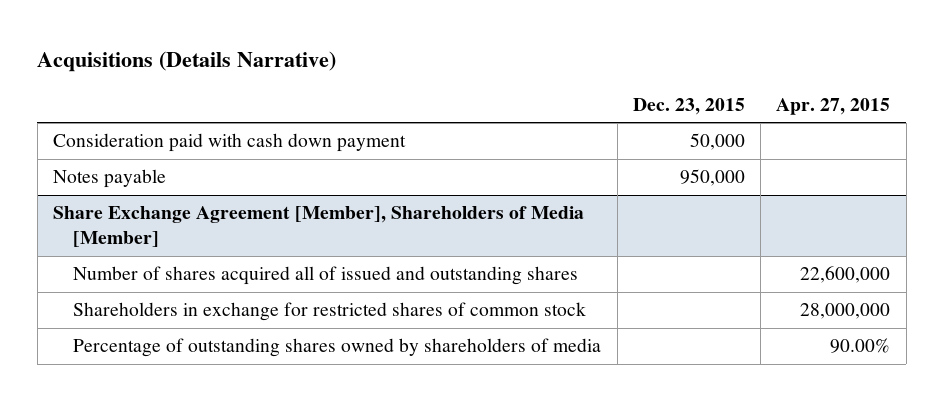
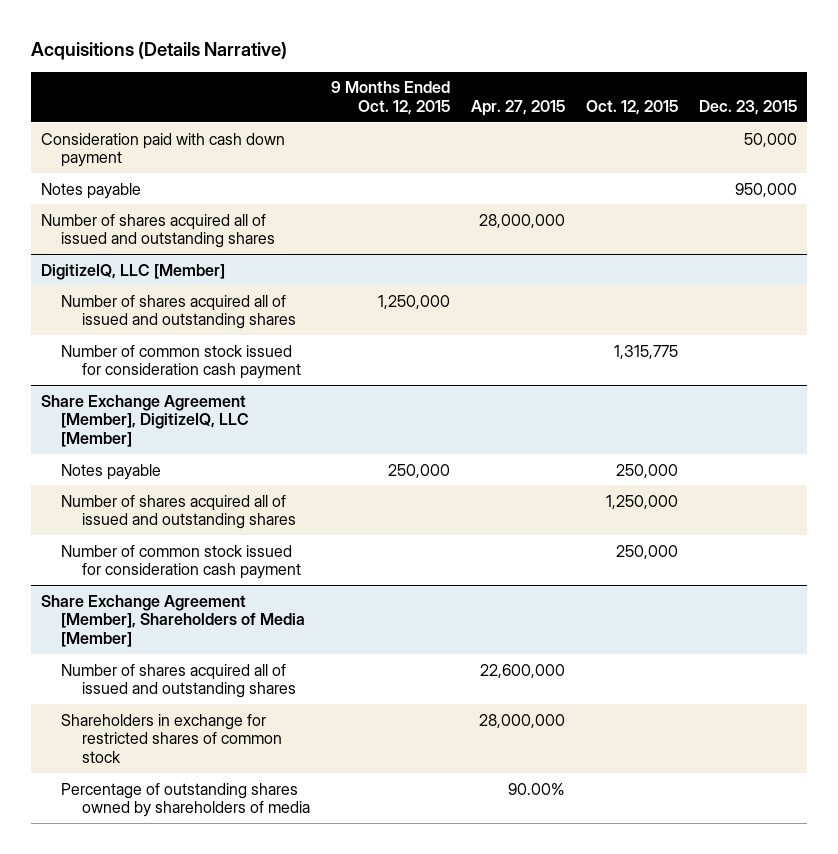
- | Dec. 23, 2015 | Apr. 27, 2015
+ | 9 Months Ended Oct. 12, 2015 | Apr. 27, 2015 | Oct. 12, 2015 | Dec. 23, 2015
+ Number of shares acquired all of issued and outstanding shares | | 28,000,000 | |
+ DigitizeIQ, LLC [Member]
+ Number of shares acquired all of issued and outstanding shares | 1,250,000 | | |
+ Number of common stock issued for consideration cash payment | | | 1,315,775 |
+ Share Exchange Agreement [Member], DigitizeIQ, LLC [Member]
+ Notes payable | 250,000 | | 250,000 |
+ Number of shares acquired all of issued and outstanding shares | | | 1,250,000 |
+ Number of common stock issued for consideration cash payment | | | 250,000 |

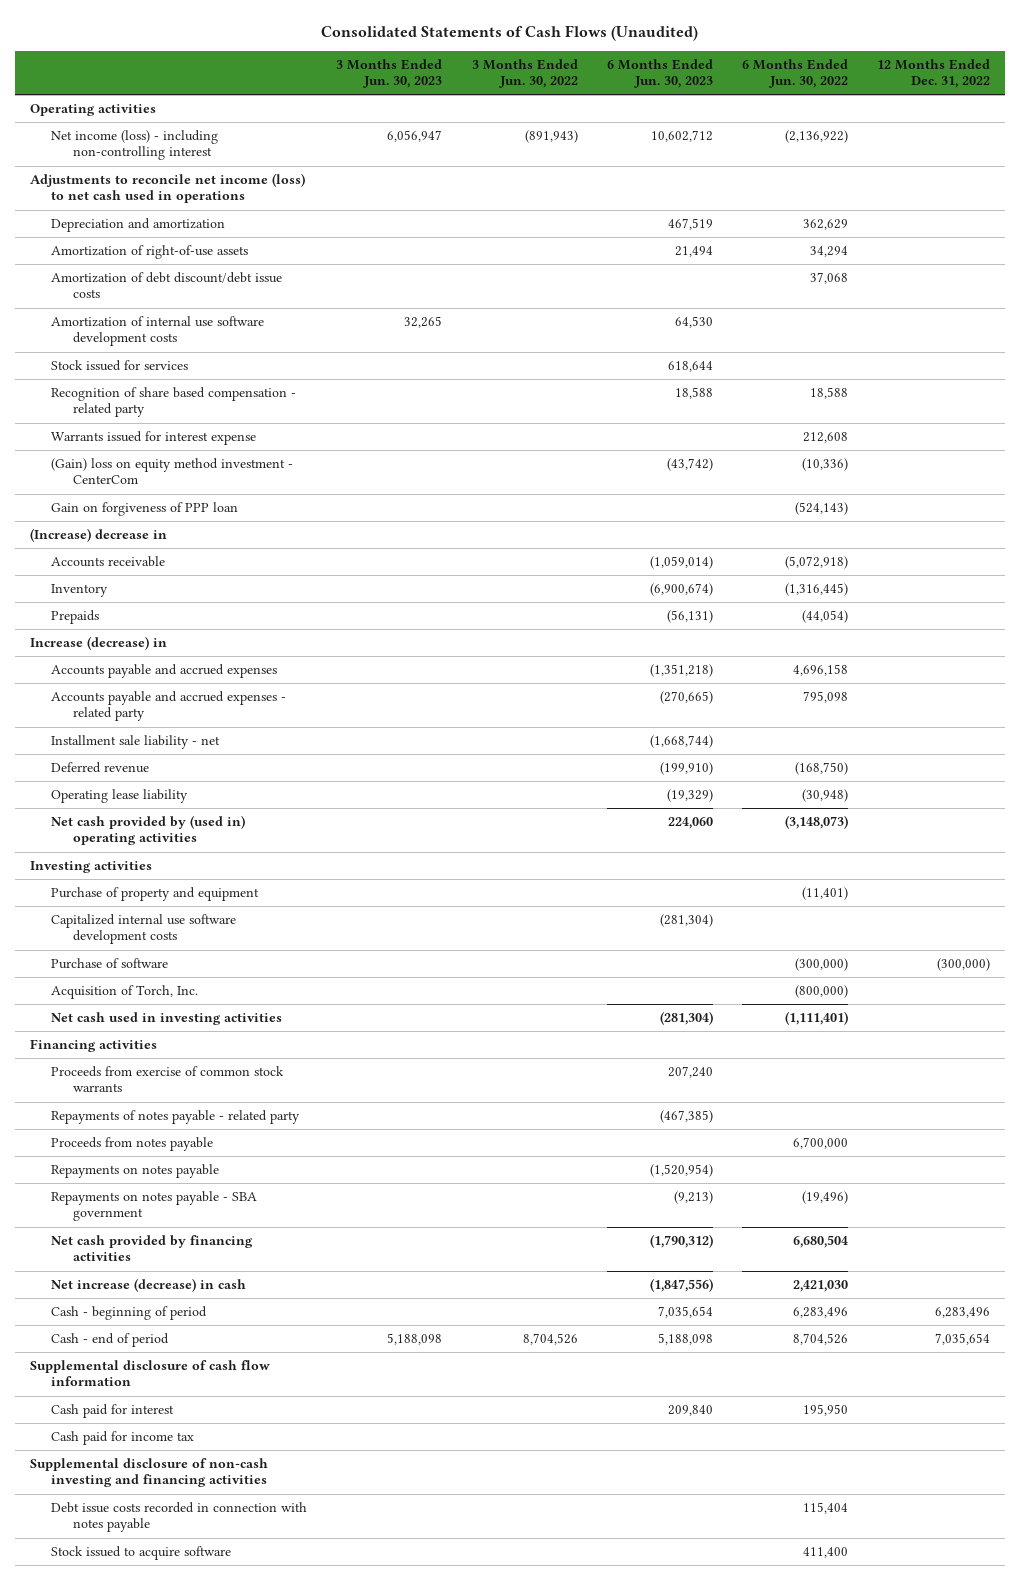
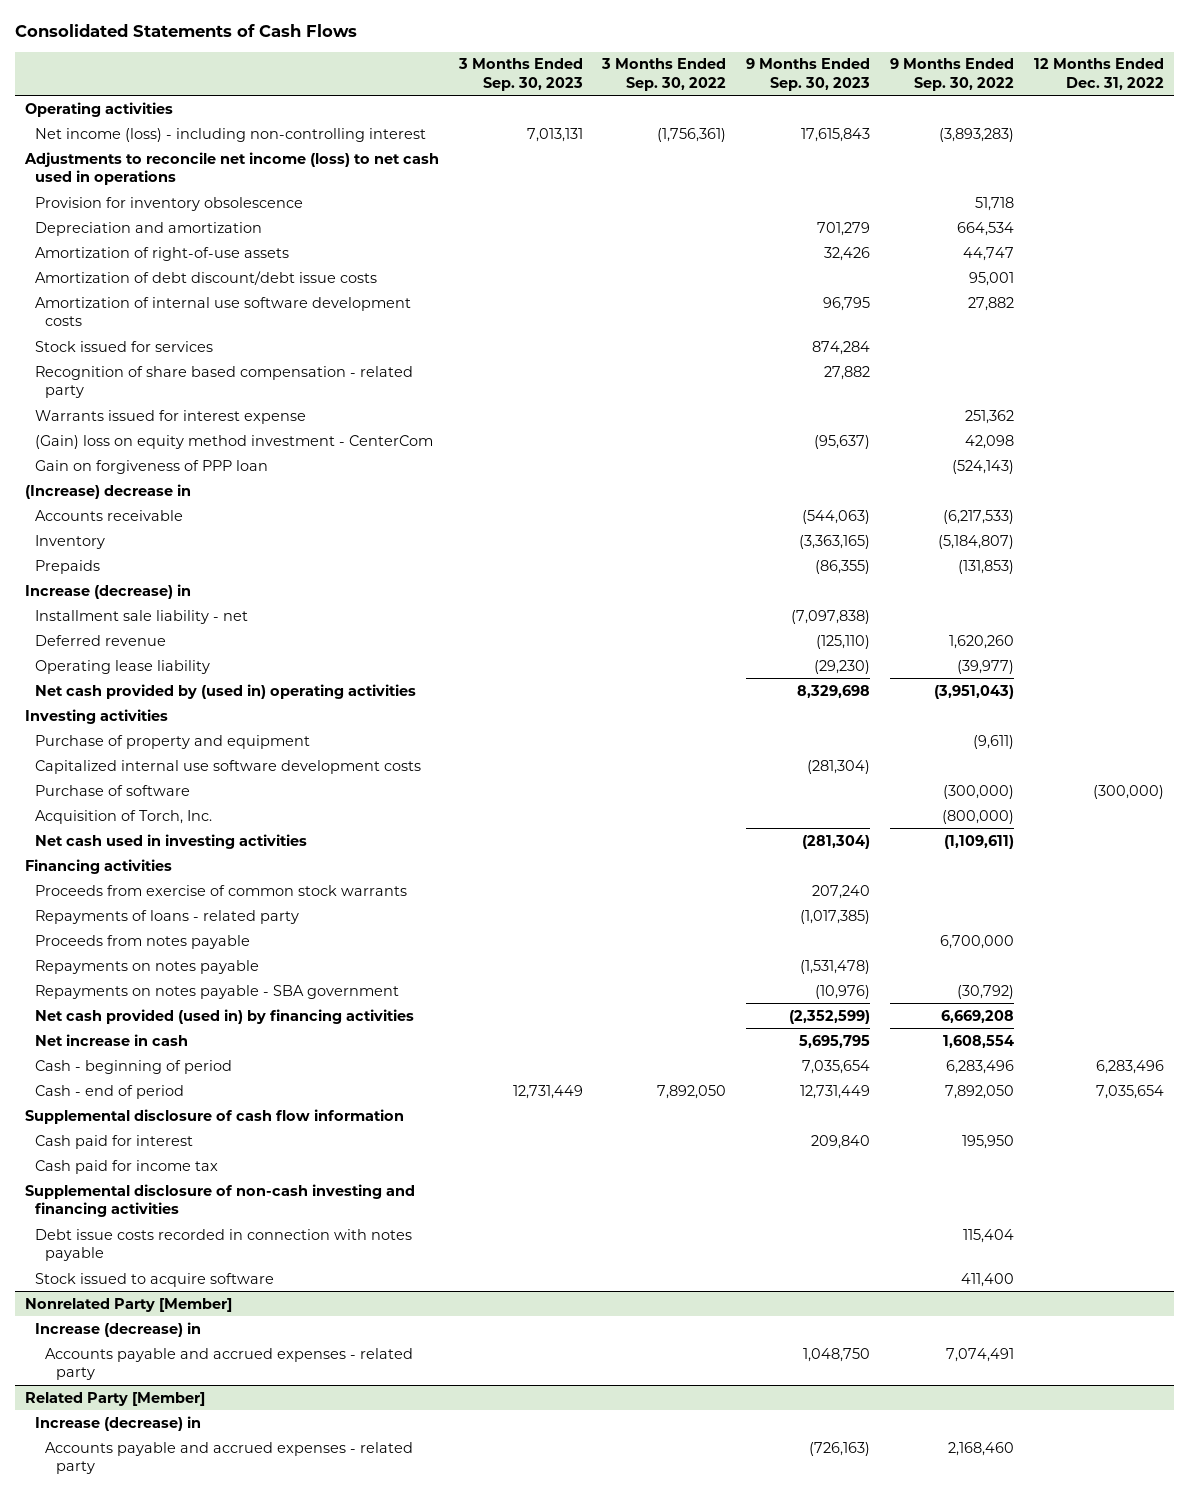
- Consolidated Statements of Cash Flows (Unaudited)
+ Consolidated Statements of Cash Flows
- | 3 Months Ended Jun. 30, 2023 | 3 Months Ended Jun. 30, 2022 | 6 Months Ended Jun. 30, 2023 | 6 Months Ended Jun. 30, 2022 | 12 Months Ended Dec. 31, 2022
+ | 3 Months Ended Sep. 30, 2023 | 3 Months Ended Sep. 30, 2022 | 9 Months Ended Sep. 30, 2023 | 9 Months Ended Sep. 30, 2022 | 12 Months Ended Dec. 31, 2022
+ Provision for inventory obsolescence | | | | 51,718 |
- Accounts payable and accrued expenses | | | (1,351,218) | 4,696,158 |
- Accounts payable and accrued expenses - related party | | | (270,665) | 795,098 |
- Repayments of notes payable - related party | | | (467,385) | |
+ Repayments of loans - related party | | | (1,017,385) | |
- Net cash provided by financing activities | | | (1,790,312) | 6,680,504 |
- Net increase (decrease) in cash | | | (1,847,556) | 2,421,030 |
+ Net cash provided (used in) by financing activities | | | (2,352,599) | 6,669,208 |
+ Net increase in cash | | | 5,695,795 | 1,608,554 |
+ Nonrelated Party [Member]
+ Increase (decrease) in
+ Accounts payable and accrued expenses - related party | | | 1,048,750 | 7,074,491 |
+ Related Party [Member]
+ Increase (decrease) in
+ Accounts payable and accrued expenses - related party | | | (726,163) | 2,168,460 |

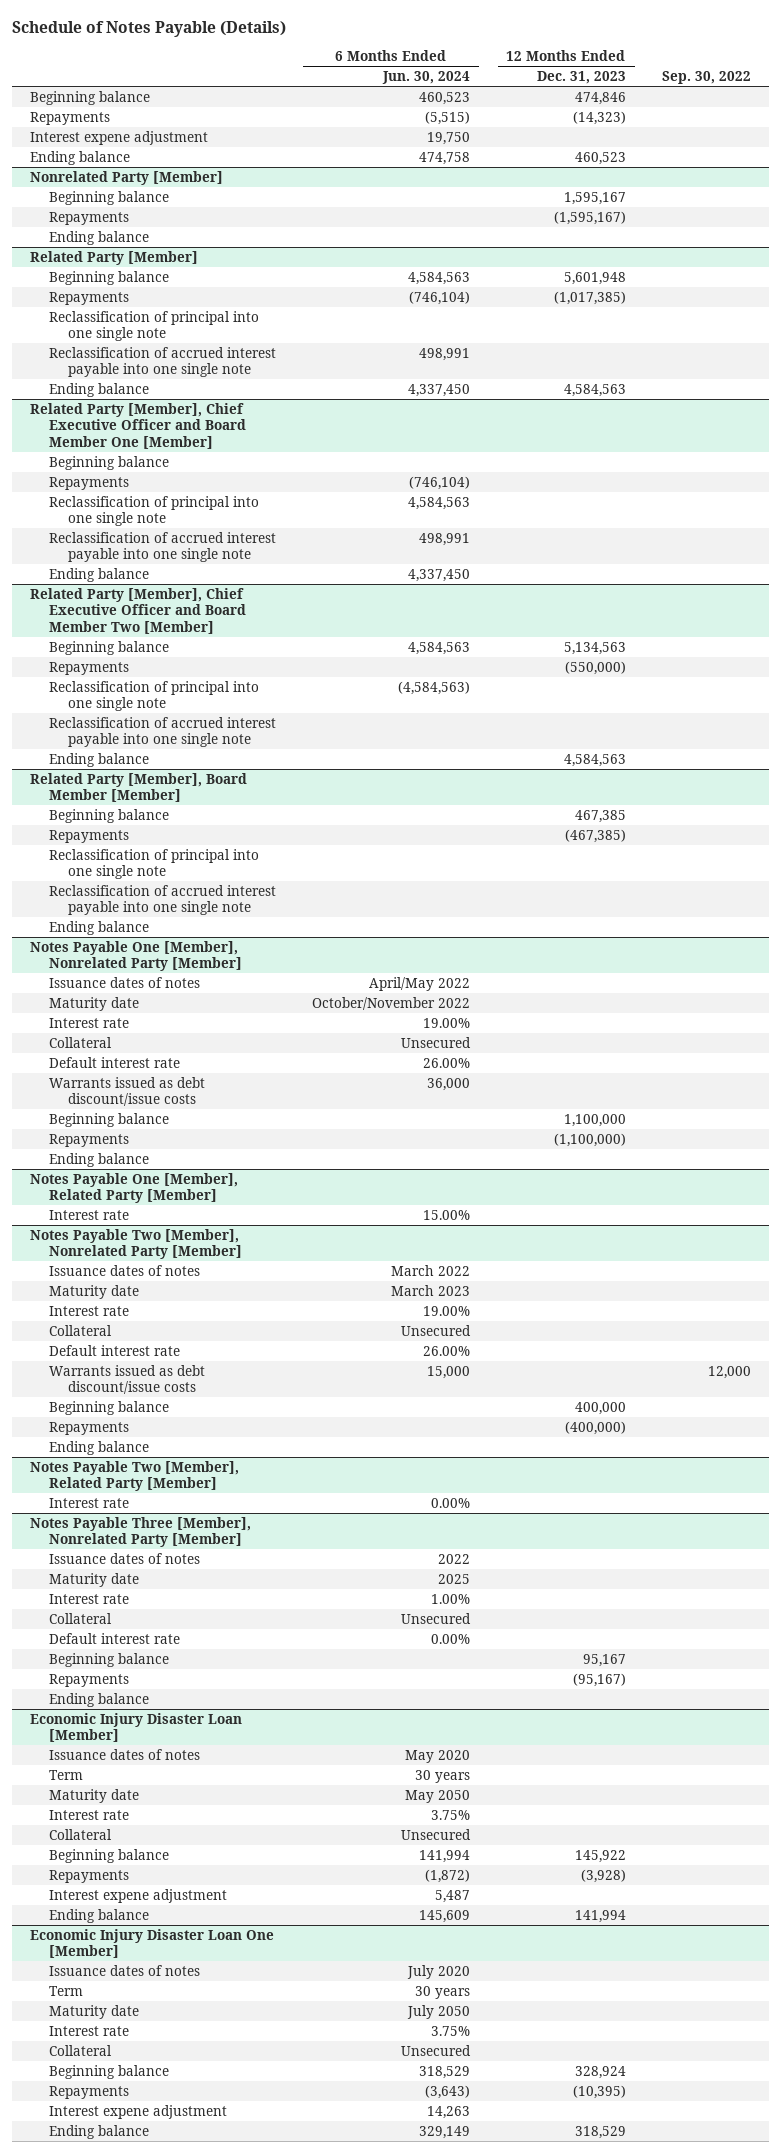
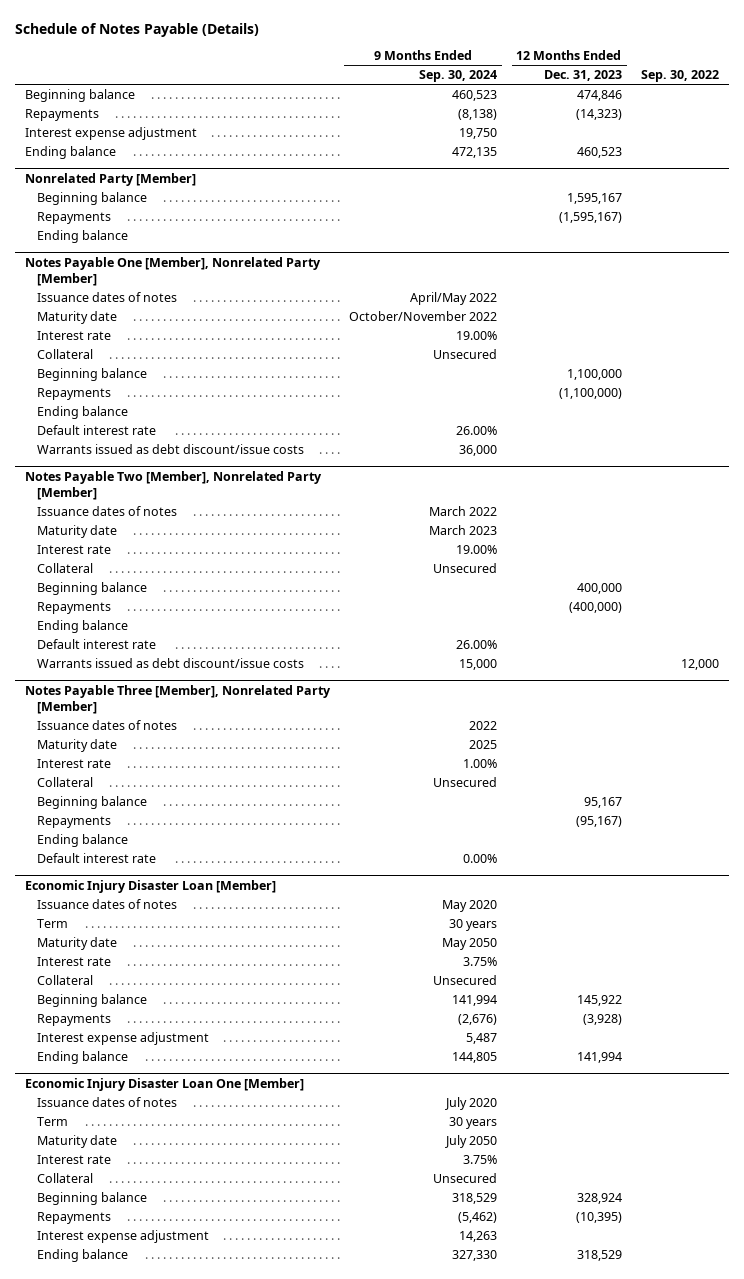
- | 6 Months Ended Jun. 30, 2024 | 12 Months Ended Dec. 31, 2023 | Sep. 30, 2022
+ | 9 Months Ended Sep. 30, 2024 | 12 Months Ended Dec. 31, 2023 | Sep. 30, 2022
- Interest expene adjustment | 19,750 | |
+ Interest expense adjustment | 19,750 | |
- Related Party [Member]
- Beginning balance | 4,584,563 | 5,601,948 |
- Repayments | (746,104) | (1,017,385) |
- Reclassification of principal into one single note
- Reclassification of accrued interest payable into one single note | 498,991 | |
- Ending balance | 4,337,450 | 4,584,563 |
- Related Party [Member], Chief Executive Officer and Board Member One [Member]
- Beginning balance
- Repayments | (746,104) | |
- Reclassification of principal into one single note | 4,584,563 | |
- Reclassification of accrued interest payable into one single note | 498,991 | |
- Ending balance | 4,337,450 | |
- Related Party [Member], Chief Executive Officer and Board Member Two [Member]
- Beginning balance | 4,584,563 | 5,134,563 |
- Repayments | | (550,000) |
- Reclassification of principal into one single note | (4,584,563) | |
- Reclassification of accrued interest payable into one single note
- Ending balance | | 4,584,563 |
- Related Party [Member], Board Member [Member]
- Beginning balance | | 467,385 |
- Repayments | | (467,385) |
- Reclassification of principal into one single note
- Reclassification of accrued interest payable into one single note
- Ending balance
- Notes Payable One [Member], Related Party [Member]
- Interest rate | 15.00% | |
@ Notes Payable One [Member], Nonrelated Party [Member]
moved down: Default interest rate | 26.00% | |
moved down: Warrants issued as debt discount/issue costs | 36,000 | |
- Notes Payable Two [Member], Related Party [Member]
- Interest rate | 0.00% | |
@ Notes Payable Two [Member], Nonrelated Party [Member]
moved down: Default interest rate | 26.00% | |
moved down: Warrants issued as debt discount/issue costs | 15,000 | | 12,000
@ Notes Payable Three [Member], Nonrelated Party [Member]
moved down: Default interest rate | 0.00% | |
@ Economic Injury Disaster Loan [Member]
- Interest expene adjustment | 5,487 | |
+ Interest expense adjustment | 5,487 | |
@ Economic Injury Disaster Loan One [Member]
- Interest expene adjustment | 14,263 | |
+ Interest expense adjustment | 14,263 | |

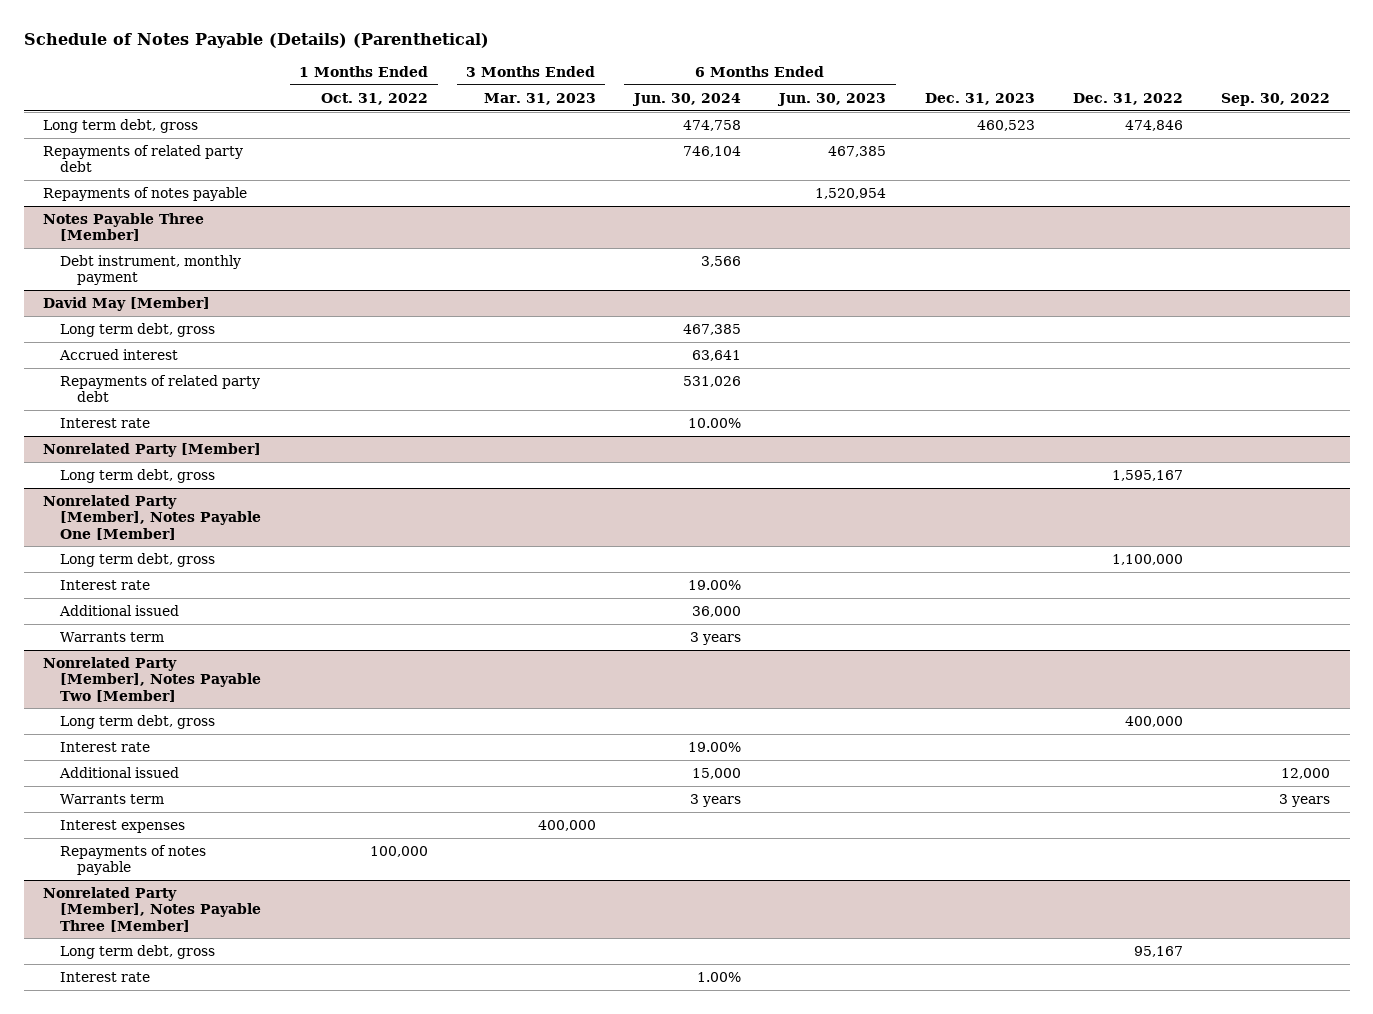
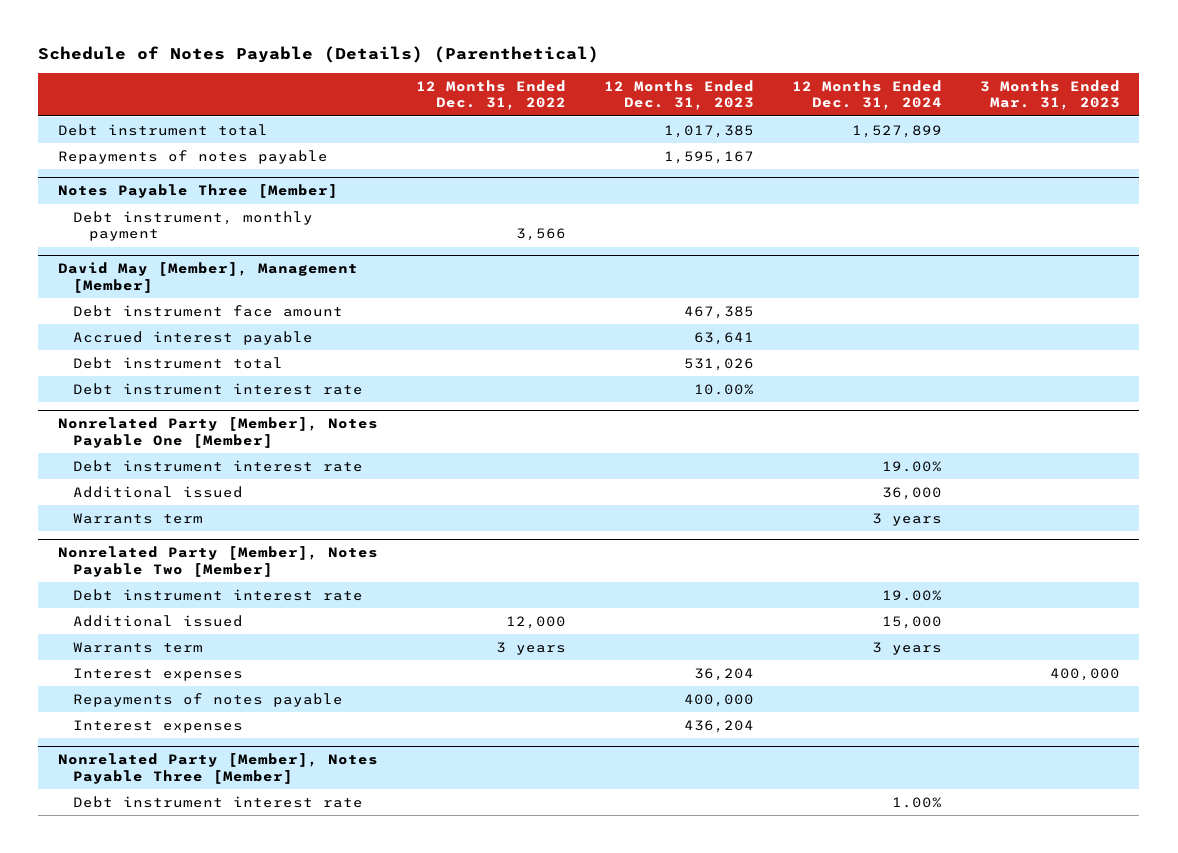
- | 1 Months Ended Oct. 31, 2022 | 3 Months Ended Mar. 31, 2023 | 6 Months Ended Jun. 30, 2024 | 6 Months Ended Jun. 30, 2023 | Dec. 31, 2023 | Dec. 31, 2022 | Sep. 30, 2022
+ | 12 Months Ended Dec. 31, 2022 | 12 Months Ended Dec. 31, 2023 | 12 Months Ended Dec. 31, 2024 | 3 Months Ended Mar. 31, 2023
- Long term debt, gross | | | 474,758 | | 460,523 | 474,846 |
- Repayments of related party debt | | | 746,104 | 467,385 | | |
+ Debt instrument total | | 1,017,385 | 1,527,899 |
- David May [Member]
- Long term debt, gross | | | 467,385 | | | |
- Accrued interest | | | 63,641 | | | |
- Repayments of related party debt | | | 531,026 | | | |
- Interest rate | | | 10.00% | | | |
- Nonrelated Party [Member]
- Long term debt, gross | | | | | | 1,595,167 |
+ David May [Member], Management [Member]
+ Debt instrument face amount | | 467,385 | |
+ Accrued interest payable | | 63,641 | |
+ Debt instrument total | | 531,026 | |
+ Debt instrument interest rate | | 10.00% | |
@ Nonrelated Party [Member], Notes Payable One [Member]
- Long term debt, gross | | | | | | 1,100,000 |
- Interest rate | | | 19.00% | | | |
+ Debt instrument interest rate | | | 19.00% |
@ Nonrelated Party [Member], Notes Payable Two [Member]
- Long term debt, gross | | | | | | 400,000 |
- Interest rate | | | 19.00% | | | |
+ Debt instrument interest rate | | | 19.00% |
+ Interest expenses | | 436,204 | |
@ Nonrelated Party [Member], Notes Payable Three [Member]
- Long term debt, gross | | | | | | 95,167 |
- Interest rate | | | 1.00% | | | |
+ Debt instrument interest rate | | | 1.00% |

